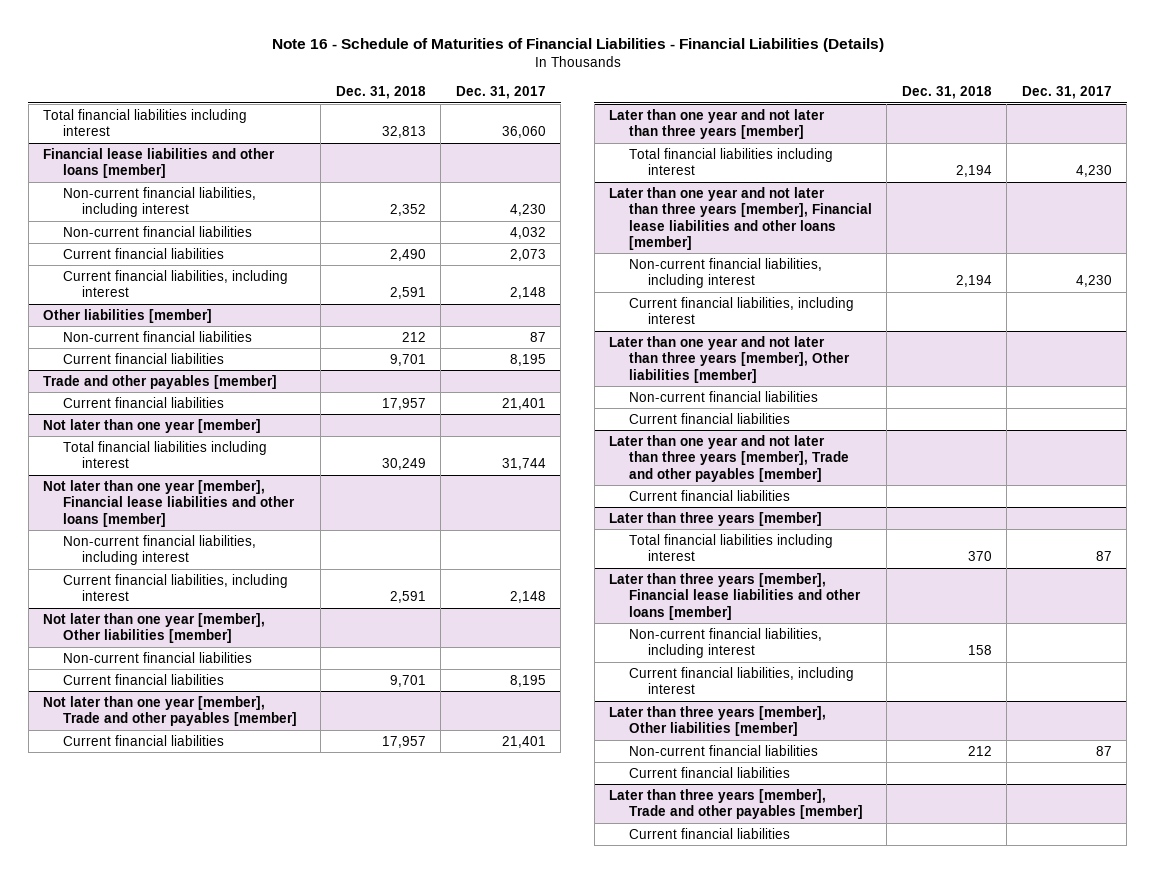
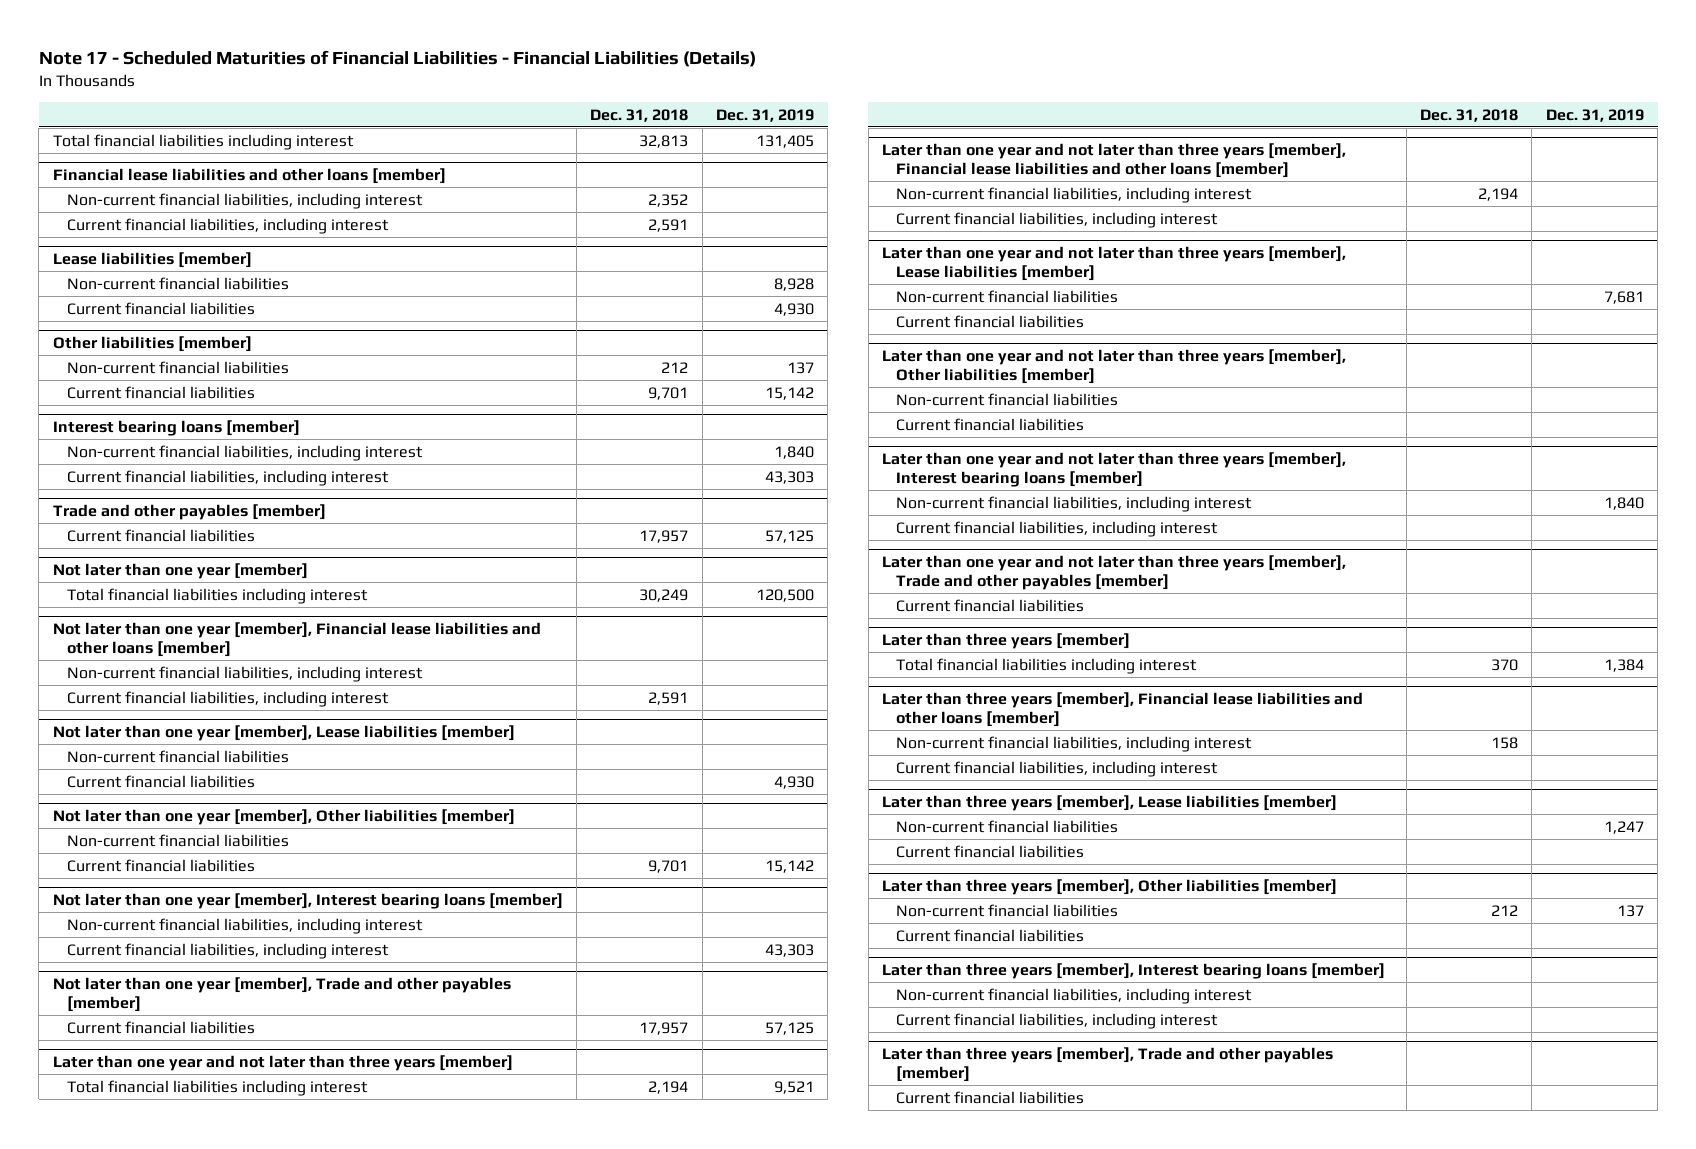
- Note 16 - Schedule of Maturities of Financial Liabilities - Financial Liabilities (Details)
+ Note 17 - Scheduled Maturities of Financial Liabilities - Financial Liabilities (Details)
- | Dec. 31, 2018 | Dec. 31, 2017
+ | Dec. 31, 2018 | Dec. 31, 2019
@ Financial lease liabilities and other loans [member]
- Non-current financial liabilities | | 4,032
- Current financial liabilities | 2,490 | 2,073
+ Lease liabilities [member]
+ Non-current financial liabilities | | 8,928
+ Current financial liabilities | | 4,930
+ Interest bearing loans [member]
+ Non-current financial liabilities, including interest | | 1,840
+ Current financial liabilities, including interest | | 43,303
+ Not later than one year [member], Lease liabilities [member]
+ Non-current financial liabilities
+ Current financial liabilities | | 4,930
+ Not later than one year [member], Interest bearing loans [member]
+ Non-current financial liabilities, including interest
+ Current financial liabilities, including interest | | 43,303
+ Later than one year and not later than three years [member], Lease liabilities [member]
+ Non-current financial liabilities | | 7,681
+ Current financial liabilities
+ Later than one year and not later than three years [member], Interest bearing loans [member]
+ Non-current financial liabilities, including interest | | 1,840
+ Current financial liabilities, including interest
+ Later than three years [member], Lease liabilities [member]
+ Non-current financial liabilities | | 1,247
+ Current financial liabilities
+ Later than three years [member], Interest bearing loans [member]
+ Non-current financial liabilities, including interest
+ Current financial liabilities, including interest

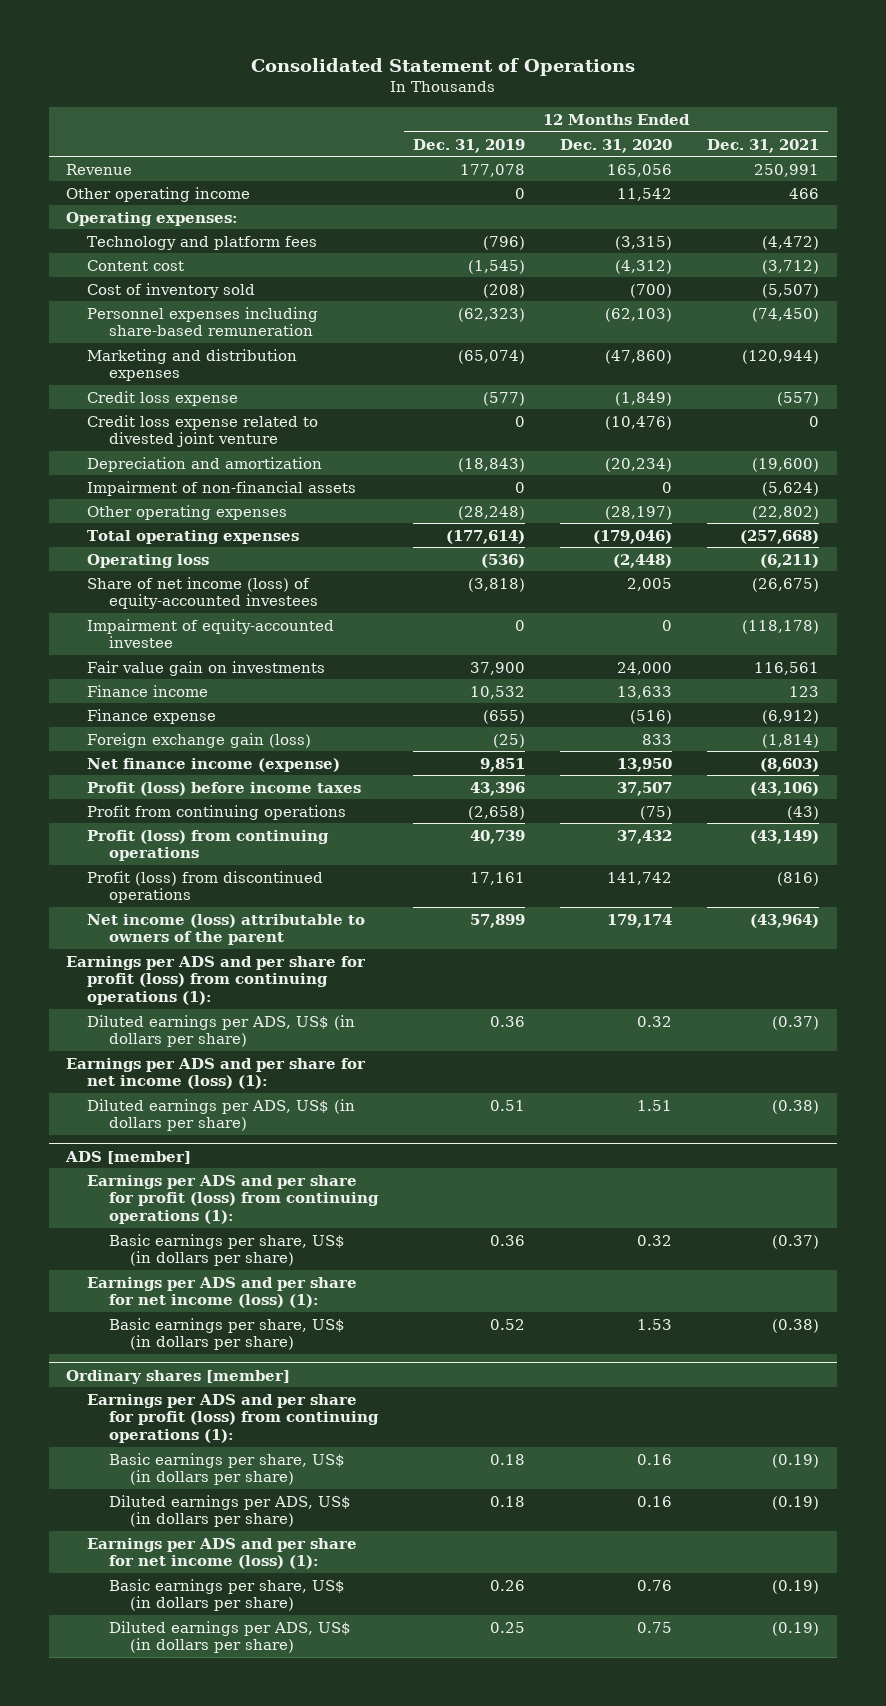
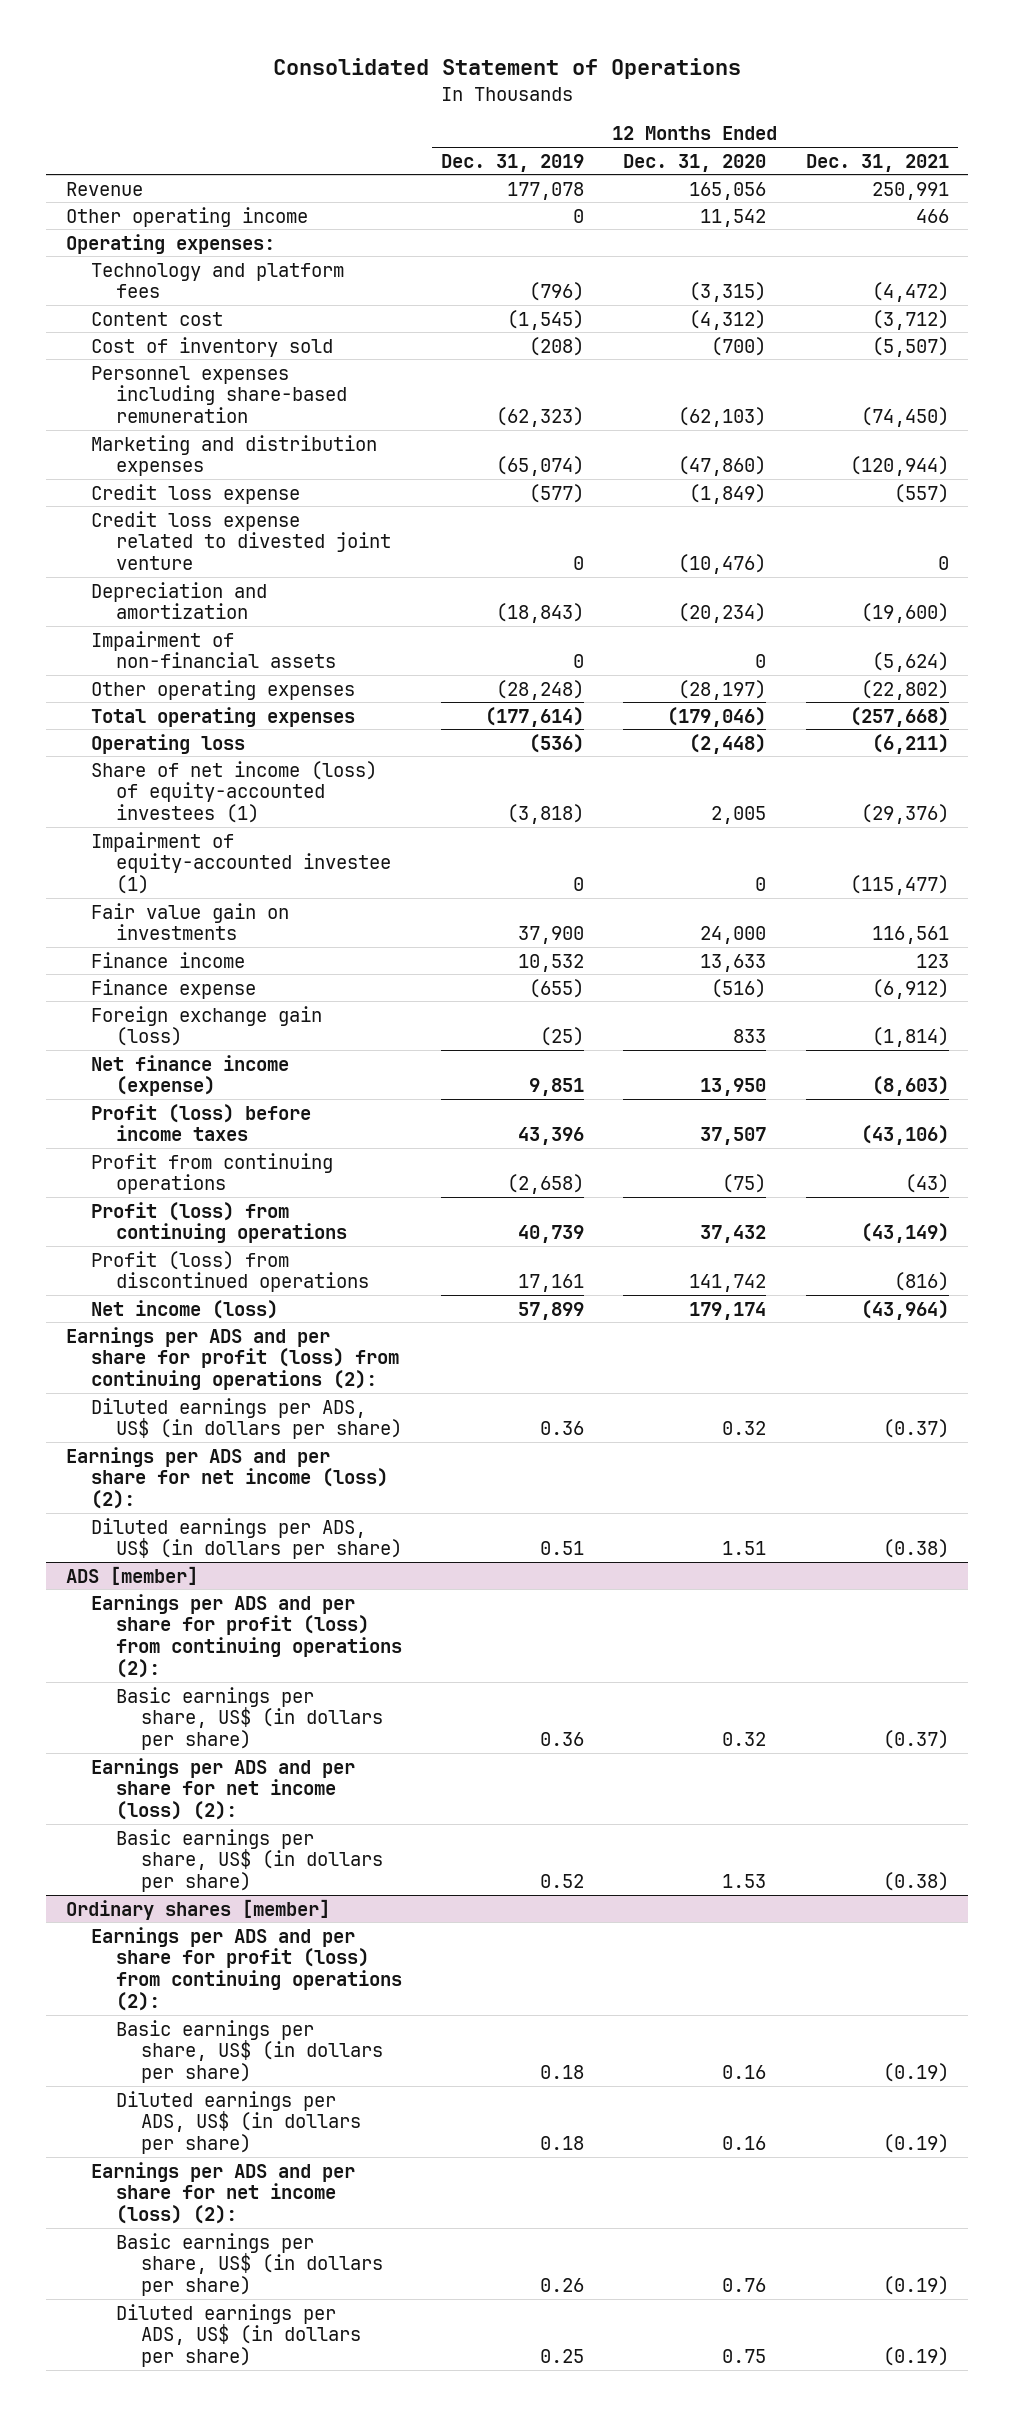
- Share of net income (loss) of equity-accounted investees | (3,818) | 2,005 | (26,675)
- Impairment of equity-accounted investee | 0 | 0 | (118,178)
+ Share of net income (loss) of equity-accounted investees (1) | (3,818) | 2,005 | (29,376)
+ Impairment of equity-accounted investee (1) | 0 | 0 | (115,477)
- Net income (loss) attributable to owners of the parent | 57,899 | 179,174 | (43,964)
- Earnings per ADS and per share for profit (loss) from continuing operations (1):
+ Net income (loss) | 57,899 | 179,174 | (43,964)
+ Earnings per ADS and per share for profit (loss) from continuing operations (2):
- Earnings per ADS and per share for net income (loss) (1):
+ Earnings per ADS and per share for net income (loss) (2):
@ ADS [member]
- Earnings per ADS and per share for profit (loss) from continuing operations (1):
+ Earnings per ADS and per share for profit (loss) from continuing operations (2):
- Earnings per ADS and per share for net income (loss) (1):
+ Earnings per ADS and per share for net income (loss) (2):
@ Ordinary shares [member]
- Earnings per ADS and per share for profit (loss) from continuing operations (1):
+ Earnings per ADS and per share for profit (loss) from continuing operations (2):
- Earnings per ADS and per share for net income (loss) (1):
+ Earnings per ADS and per share for net income (loss) (2):

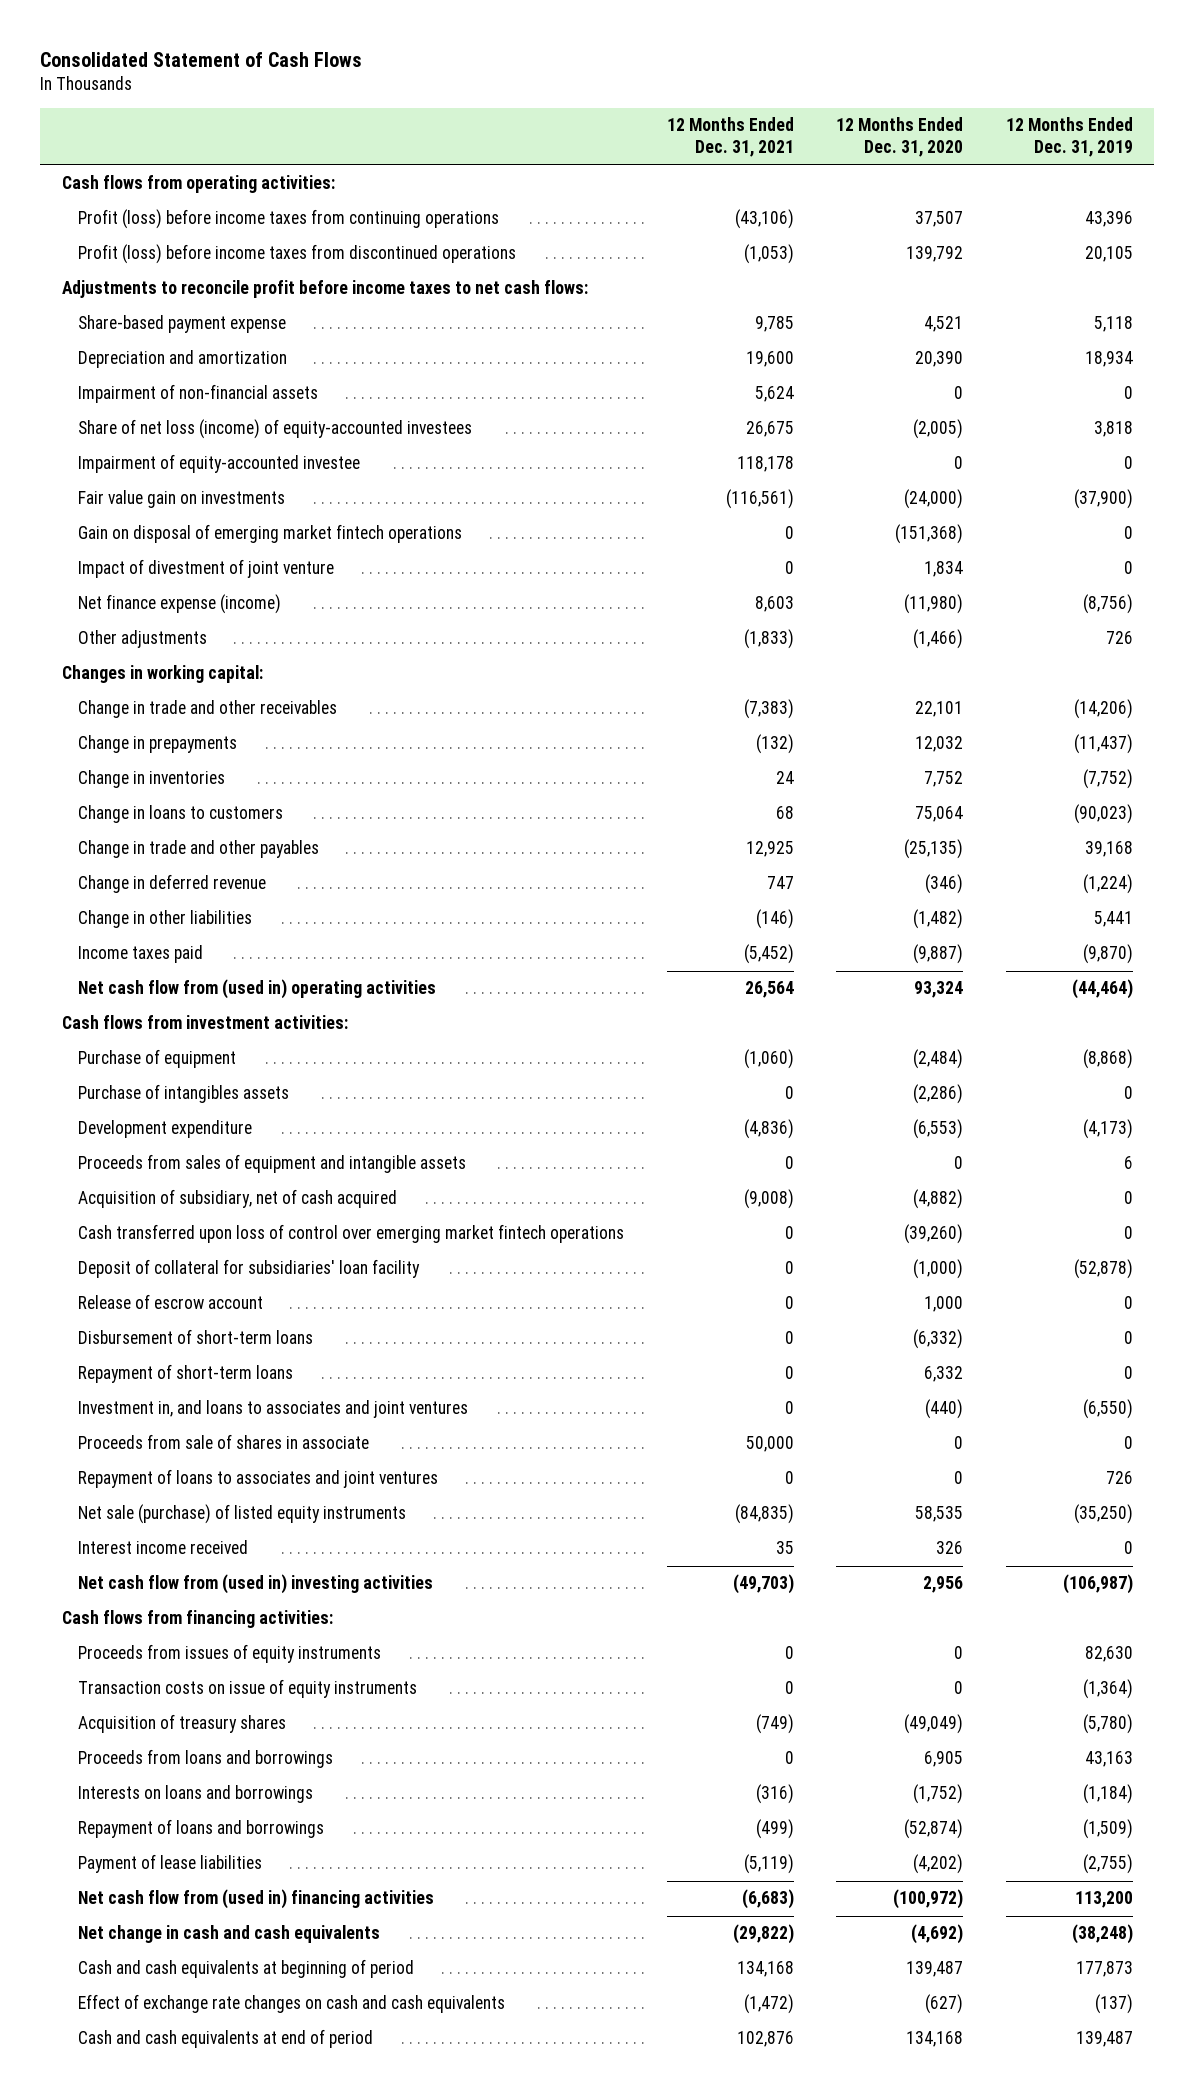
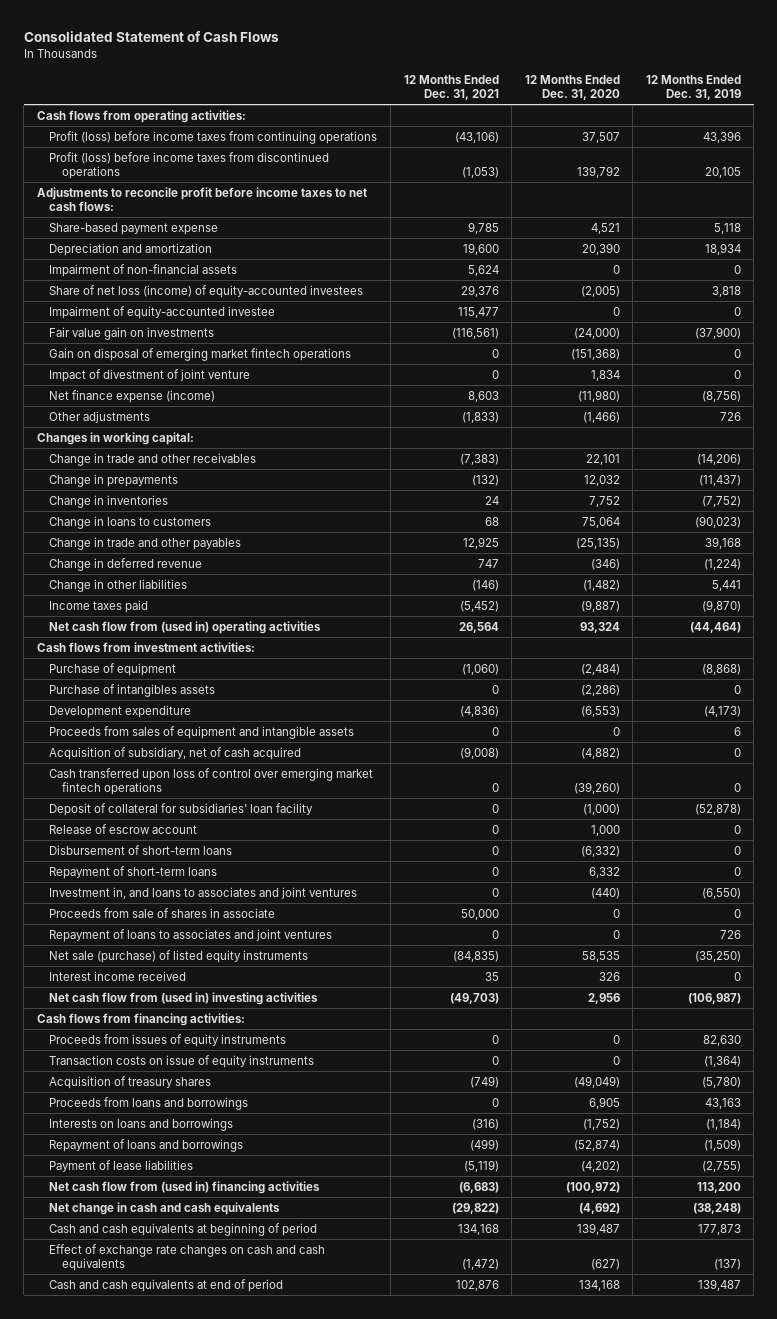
- Share of net loss (income) of equity-accounted investees | 26,675 | (2,005) | 3,818
- Impairment of equity-accounted investee | 118,178 | 0 | 0
+ Share of net loss (income) of equity-accounted investees | 29,376 | (2,005) | 3,818
+ Impairment of equity-accounted investee | 115,477 | 0 | 0

